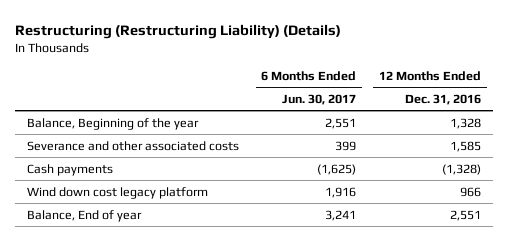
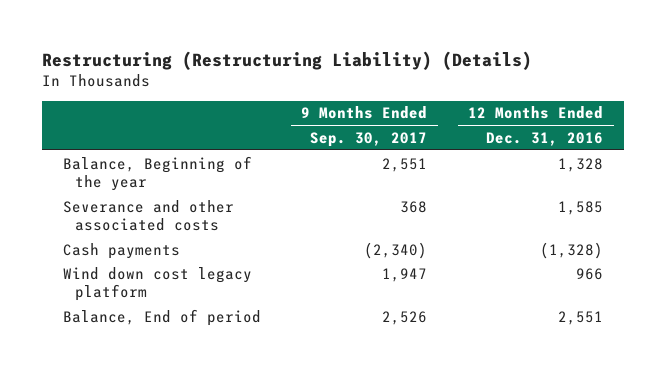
- | 6 Months Ended Jun. 30, 2017 | 12 Months Ended Dec. 31, 2016
+ | 9 Months Ended Sep. 30, 2017 | 12 Months Ended Dec. 31, 2016
- Balance, End of year | 3,241 | 2,551
+ Balance, End of period | 2,526 | 2,551

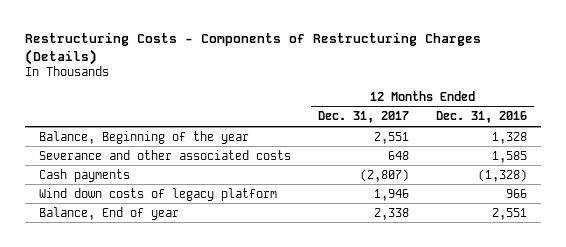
- Restructuring (Restructuring Liability) (Details)
+ Restructuring Costs - Components of Restructuring Charges (Details)
- | 9 Months Ended Sep. 30, 2017 | 12 Months Ended Dec. 31, 2016
+ | 12 Months Ended Dec. 31, 2017 | 12 Months Ended Dec. 31, 2016
- Wind down cost legacy platform | 1,947 | 966
- Balance, End of period | 2,526 | 2,551
+ Wind down costs of legacy platform | 1,946 | 966
+ Balance, End of year | 2,338 | 2,551

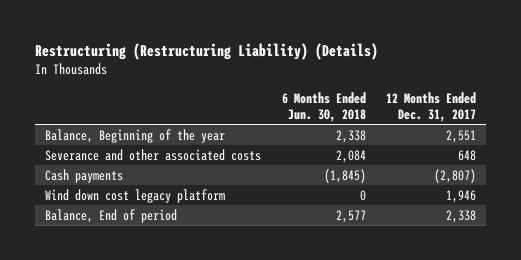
- Restructuring Costs - Components of Restructuring Charges (Details)
+ Restructuring (Restructuring Liability) (Details)
- | 12 Months Ended Dec. 31, 2017 | 12 Months Ended Dec. 31, 2016
+ | 6 Months Ended Jun. 30, 2018 | 12 Months Ended Dec. 31, 2017
- Wind down costs of legacy platform | 1,946 | 966
- Balance, End of year | 2,338 | 2,551
+ Wind down cost legacy platform | 0 | 1,946
+ Balance, End of period | 2,577 | 2,338

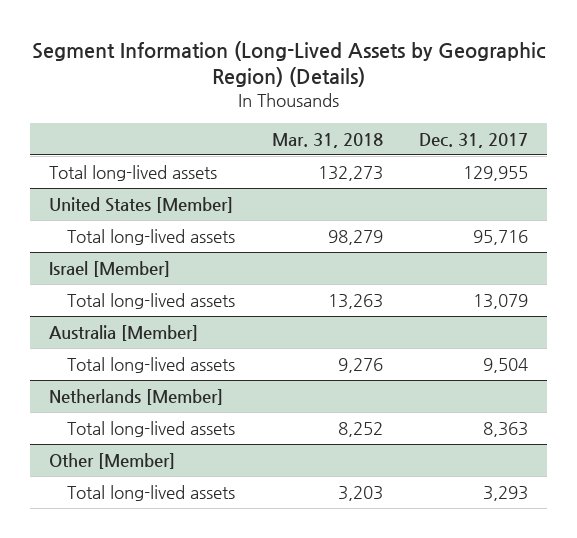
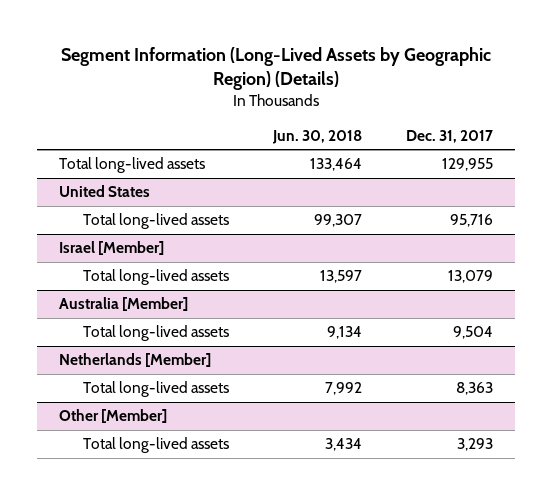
- | Mar. 31, 2018 | Dec. 31, 2017
+ | Jun. 30, 2018 | Dec. 31, 2017
- United States [Member]
+ United States

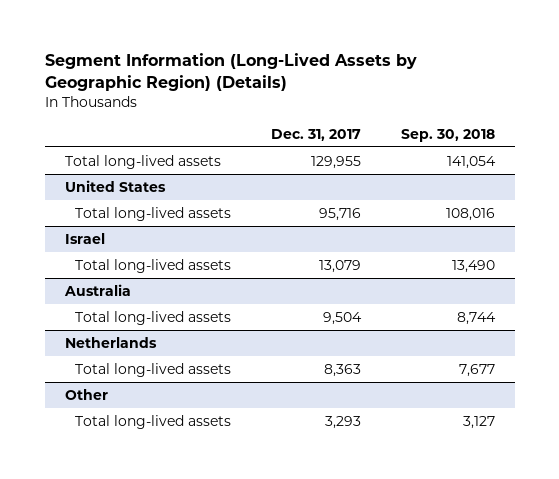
- | Jun. 30, 2018 | Dec. 31, 2017
+ | Dec. 31, 2017 | Sep. 30, 2018
- Israel [Member]
+ Israel
- Australia [Member]
+ Australia
- Netherlands [Member]
+ Netherlands
- Other [Member]
+ Other

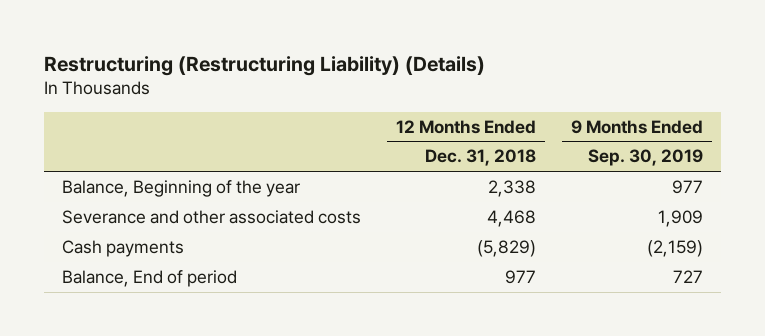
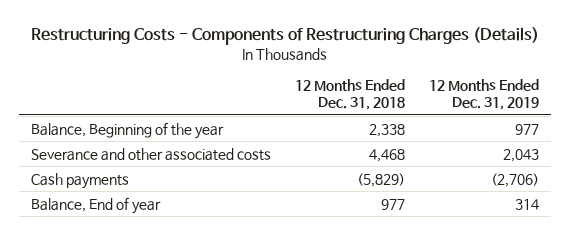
- Restructuring (Restructuring Liability) (Details)
+ Restructuring Costs - Components of Restructuring Charges (Details)
- | 12 Months Ended Dec. 31, 2018 | 9 Months Ended Sep. 30, 2019
+ | 12 Months Ended Dec. 31, 2018 | 12 Months Ended Dec. 31, 2019
- Balance, End of period | 977 | 727
+ Balance, End of year | 977 | 314

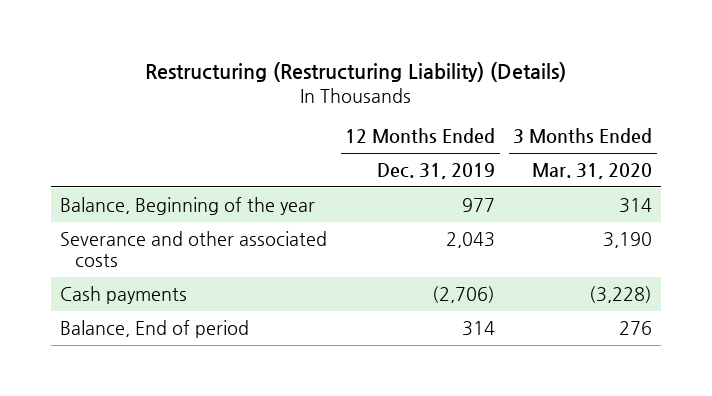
- Restructuring Costs - Components of Restructuring Charges (Details)
+ Restructuring (Restructuring Liability) (Details)
- | 12 Months Ended Dec. 31, 2018 | 12 Months Ended Dec. 31, 2019
+ | 12 Months Ended Dec. 31, 2019 | 3 Months Ended Mar. 31, 2020
- Balance, End of year | 977 | 314
+ Balance, End of period | 314 | 276

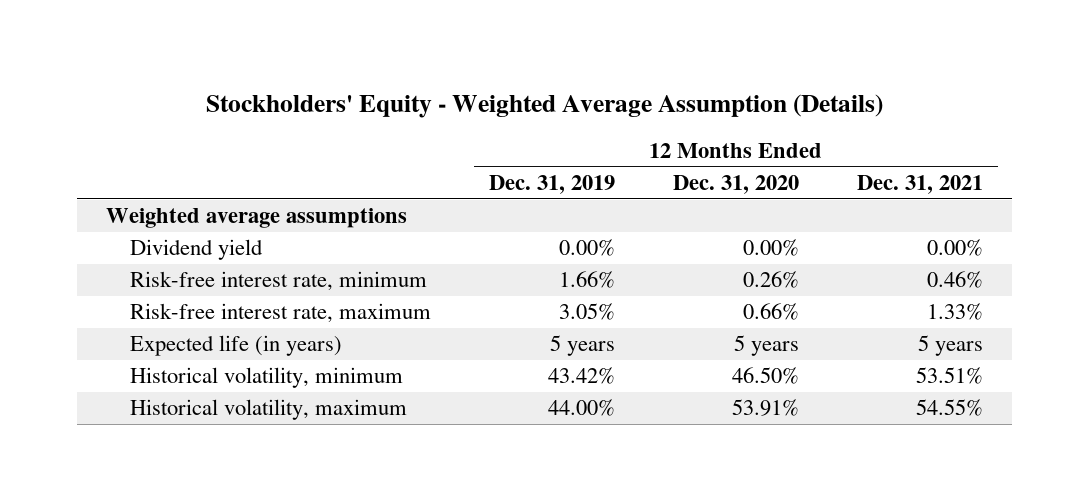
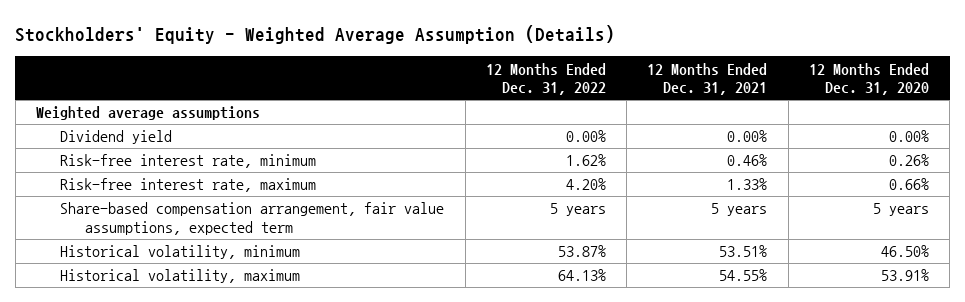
- | 12 Months Ended Dec. 31, 2019 | 12 Months Ended Dec. 31, 2020 | 12 Months Ended Dec. 31, 2021
+ | 12 Months Ended Dec. 31, 2022 | 12 Months Ended Dec. 31, 2021 | 12 Months Ended Dec. 31, 2020
- Expected life (in years) | 5 years | 5 years | 5 years
+ Share-based compensation arrangement, fair value assumptions, expected term | 5 years | 5 years | 5 years

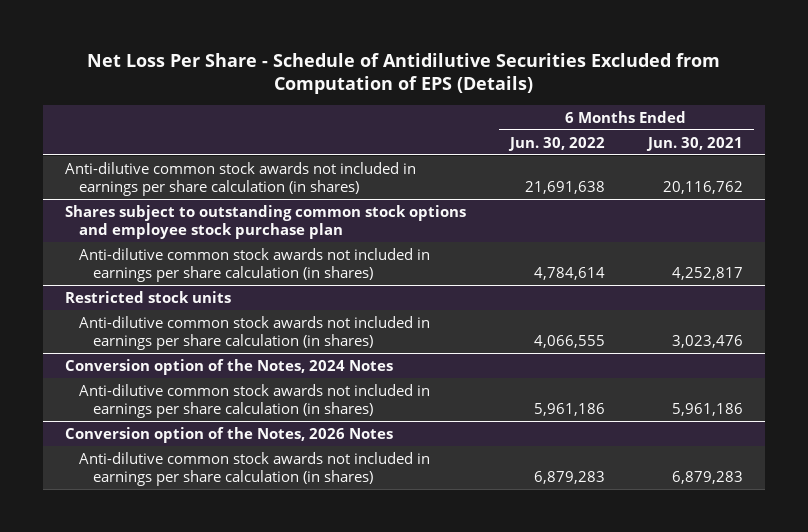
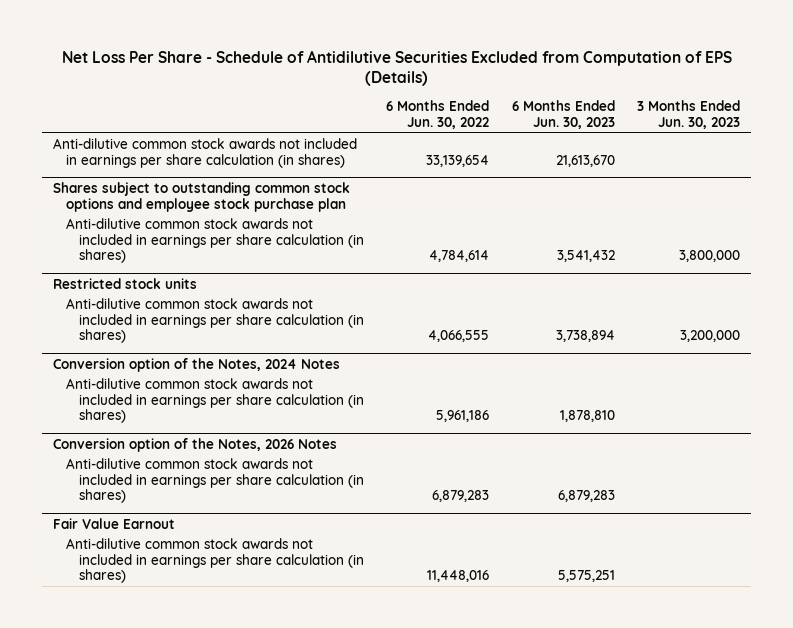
- | 6 Months Ended Jun. 30, 2022 | 6 Months Ended Jun. 30, 2021
+ | 6 Months Ended Jun. 30, 2022 | 6 Months Ended Jun. 30, 2023 | 3 Months Ended Jun. 30, 2023
- Anti-dilutive common stock awards not included in earnings per share calculation (in shares) | 21,691,638 | 20,116,762
+ Anti-dilutive common stock awards not included in earnings per share calculation (in shares) | 33,139,654 | 21,613,670 |
+ Fair Value Earnout
+ Anti-dilutive common stock awards not included in earnings per share calculation (in shares) | 11,448,016 | 5,575,251 |

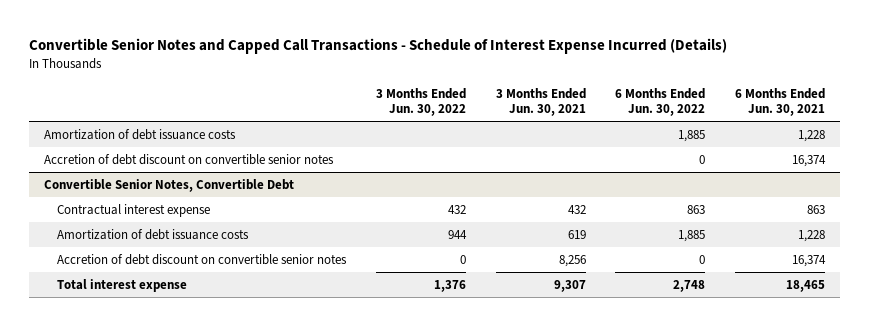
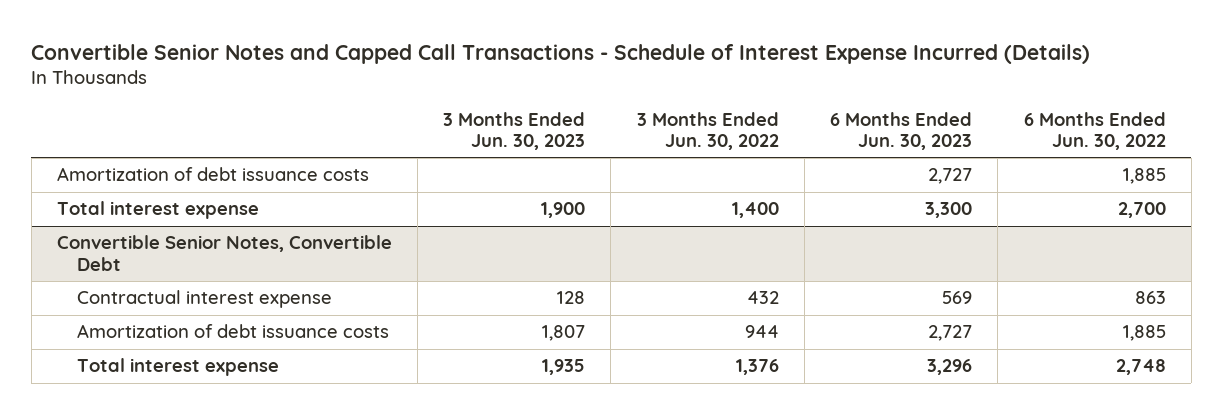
- | 3 Months Ended Jun. 30, 2022 | 3 Months Ended Jun. 30, 2021 | 6 Months Ended Jun. 30, 2022 | 6 Months Ended Jun. 30, 2021
+ | 3 Months Ended Jun. 30, 2023 | 3 Months Ended Jun. 30, 2022 | 6 Months Ended Jun. 30, 2023 | 6 Months Ended Jun. 30, 2022
- Accretion of debt discount on convertible senior notes | | | 0 | 16,374
+ Total interest expense | 1,900 | 1,400 | 3,300 | 2,700
@ Convertible Senior Notes, Convertible Debt
- Accretion of debt discount on convertible senior notes | 0 | 8,256 | 0 | 16,374

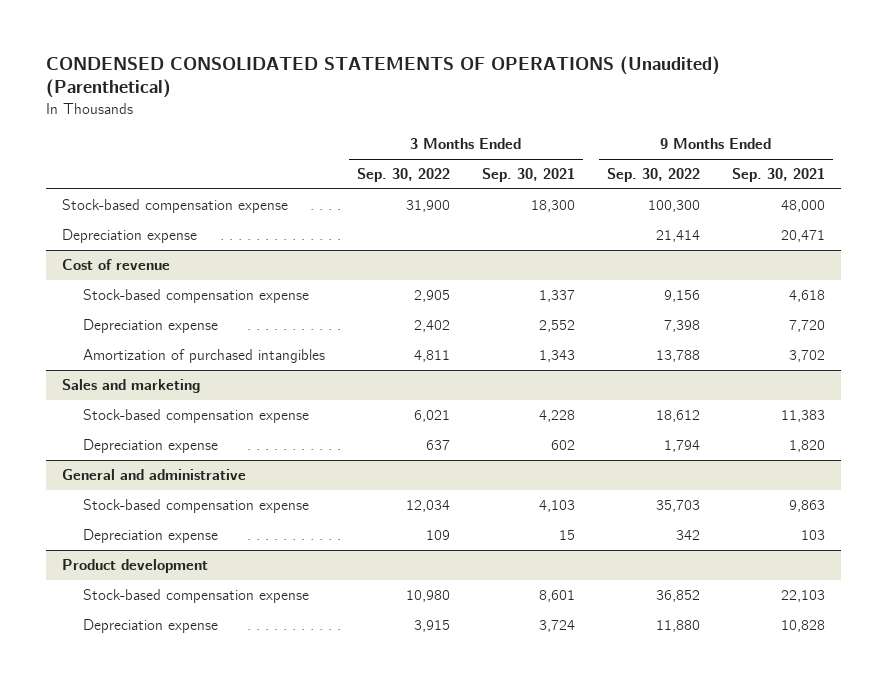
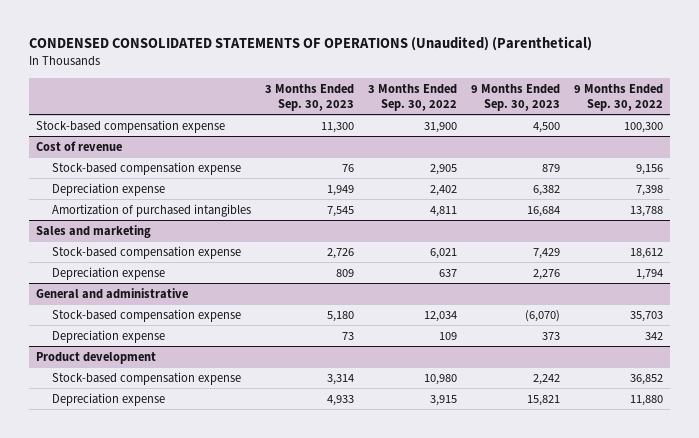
- | 3 Months Ended Sep. 30, 2022 | 3 Months Ended Sep. 30, 2021 | 9 Months Ended Sep. 30, 2022 | 9 Months Ended Sep. 30, 2021
+ | 3 Months Ended Sep. 30, 2023 | 3 Months Ended Sep. 30, 2022 | 9 Months Ended Sep. 30, 2023 | 9 Months Ended Sep. 30, 2022
- Depreciation expense | | | 21,414 | 20,471

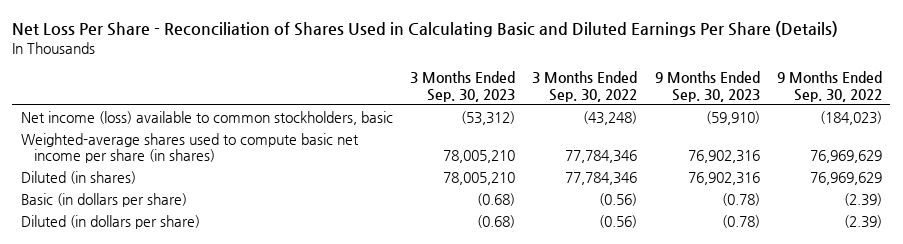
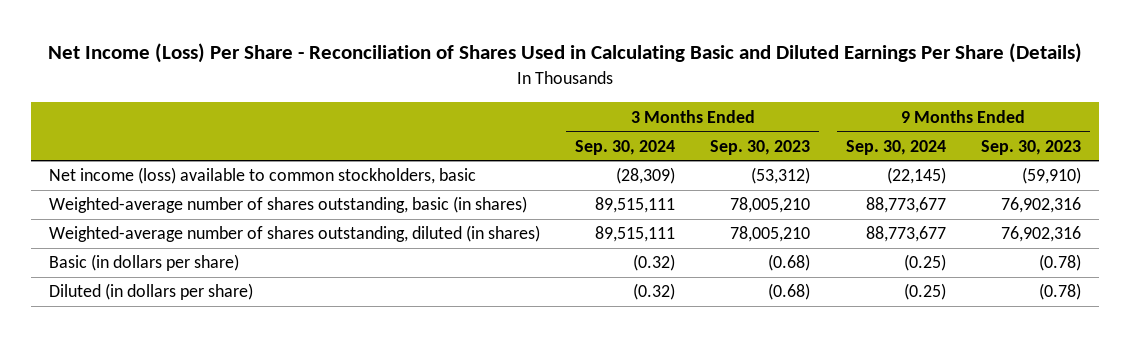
- Net Loss Per Share - Reconciliation of Shares Used in Calculating Basic and Diluted Earnings Per Share (Details)
+ Net Income (Loss) Per Share - Reconciliation of Shares Used in Calculating Basic and Diluted Earnings Per Share (Details)
- | 3 Months Ended Sep. 30, 2023 | 3 Months Ended Sep. 30, 2022 | 9 Months Ended Sep. 30, 2023 | 9 Months Ended Sep. 30, 2022
+ | 3 Months Ended Sep. 30, 2024 | 3 Months Ended Sep. 30, 2023 | 9 Months Ended Sep. 30, 2024 | 9 Months Ended Sep. 30, 2023
- Weighted-average shares used to compute basic net income per share (in shares) | 78,005,210 | 77,784,346 | 76,902,316 | 76,969,629
- Diluted (in shares) | 78,005,210 | 77,784,346 | 76,902,316 | 76,969,629
+ Weighted-average number of shares outstanding, basic (in shares) | 89,515,111 | 78,005,210 | 88,773,677 | 76,902,316
+ Weighted-average number of shares outstanding, diluted (in shares) | 89,515,111 | 78,005,210 | 88,773,677 | 76,902,316

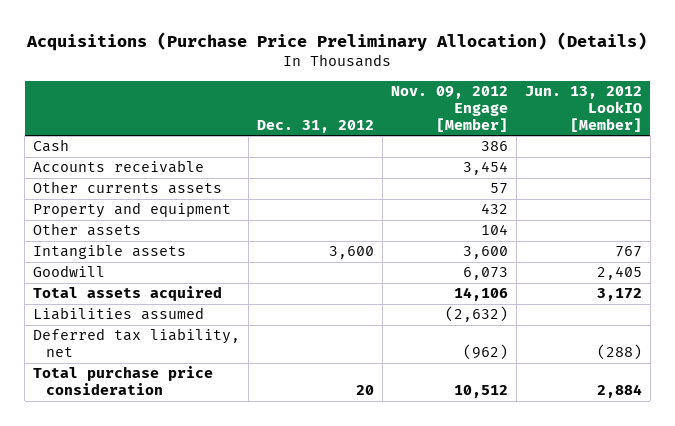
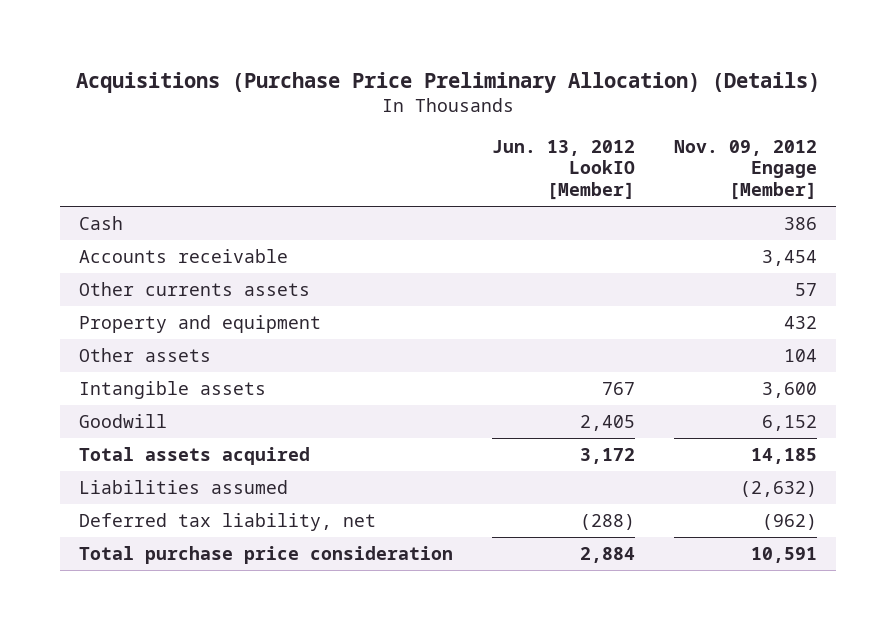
- | Dec. 31, 2012 | Nov. 09, 2012 Engage [Member] | Jun. 13, 2012 LookIO [Member]
+ | Jun. 13, 2012 LookIO [Member] | Nov. 09, 2012 Engage [Member]
- Goodwill | | 6,073 | 2,405
- Total assets acquired | | 14,106 | 3,172
+ Goodwill | 2,405 | 6,152
+ Total assets acquired | 3,172 | 14,185
- Total purchase price consideration | 20 | 10,512 | 2,884
+ Total purchase price consideration | 2,884 | 10,591

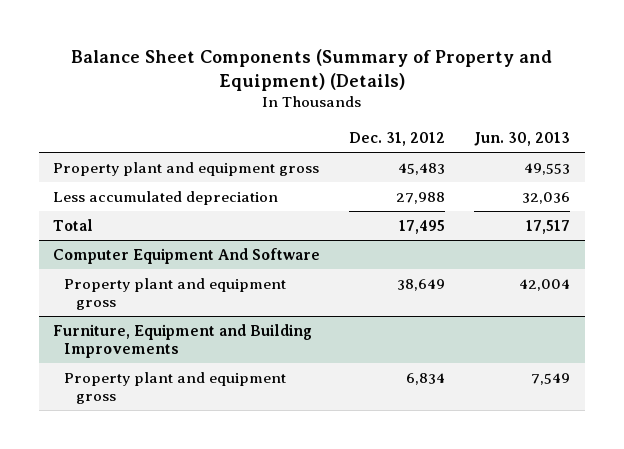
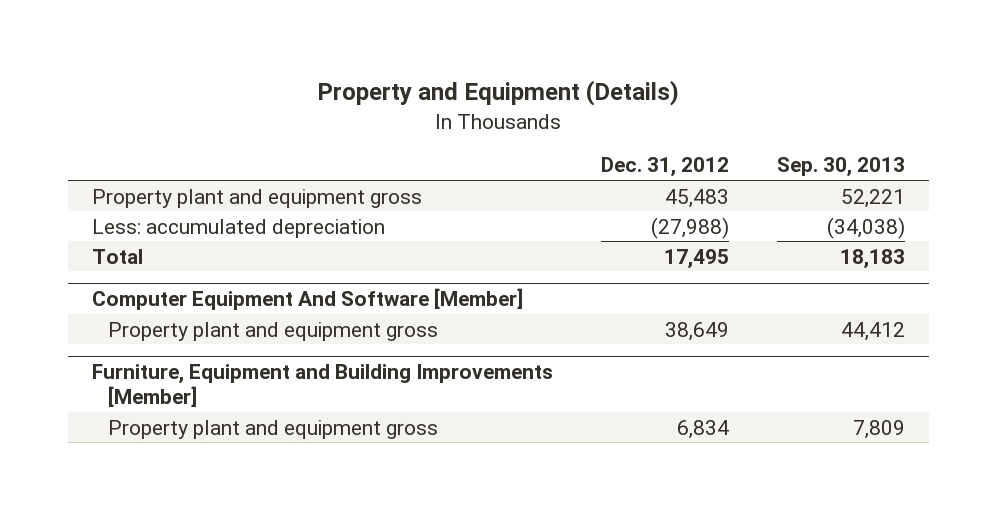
- Balance Sheet Components (Summary of Property and Equipment) (Details)
+ Property and Equipment (Details)
- | Dec. 31, 2012 | Jun. 30, 2013
+ | Dec. 31, 2012 | Sep. 30, 2013
- Less accumulated depreciation | 27,988 | 32,036
+ Less: accumulated depreciation | (27,988) | (34,038)
- Computer Equipment And Software
+ Computer Equipment And Software [Member]
- Furniture, Equipment and Building Improvements
+ Furniture, Equipment and Building Improvements [Member]

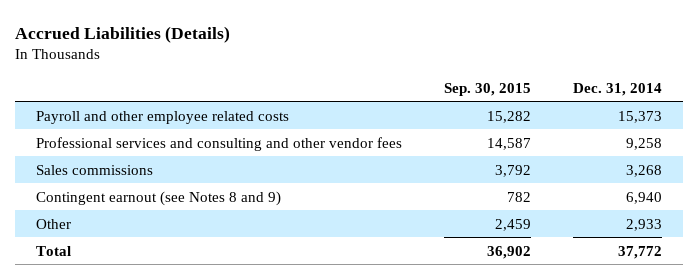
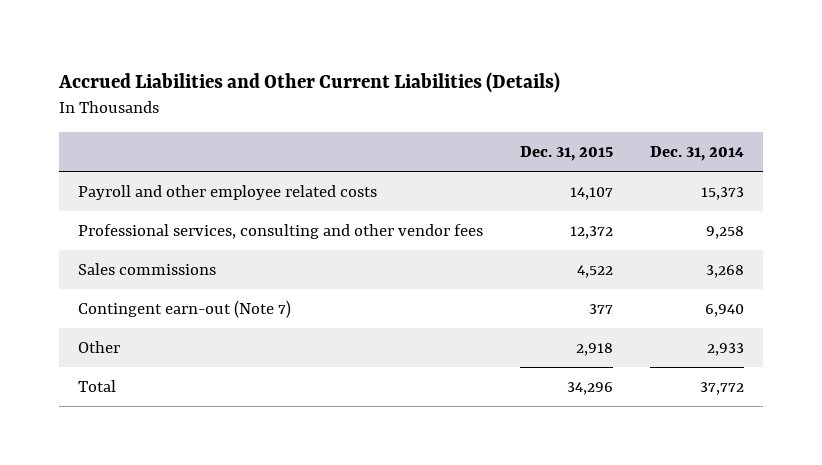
- Accrued Liabilities (Details)
+ Accrued Liabilities and Other Current Liabilities (Details)
- | Sep. 30, 2015 | Dec. 31, 2014
+ | Dec. 31, 2015 | Dec. 31, 2014
- Professional services and consulting and other vendor fees | 14,587 | 9,258
+ Professional services, consulting and other vendor fees | 12,372 | 9,258
- Contingent earnout (see Notes 8 and 9) | 782 | 6,940
+ Contingent earn-out (Note 7) | 377 | 6,940

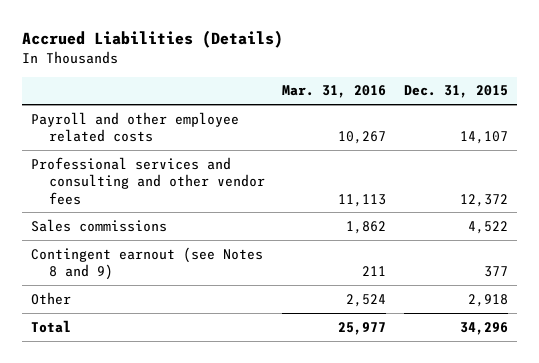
- Accrued Liabilities and Other Current Liabilities (Details)
+ Accrued Liabilities (Details)
- | Dec. 31, 2015 | Dec. 31, 2014
+ | Mar. 31, 2016 | Dec. 31, 2015
- Professional services, consulting and other vendor fees | 12,372 | 9,258
+ Professional services and consulting and other vendor fees | 11,113 | 12,372
- Contingent earn-out (Note 7) | 377 | 6,940
+ Contingent earnout (see Notes 8 and 9) | 211 | 377

